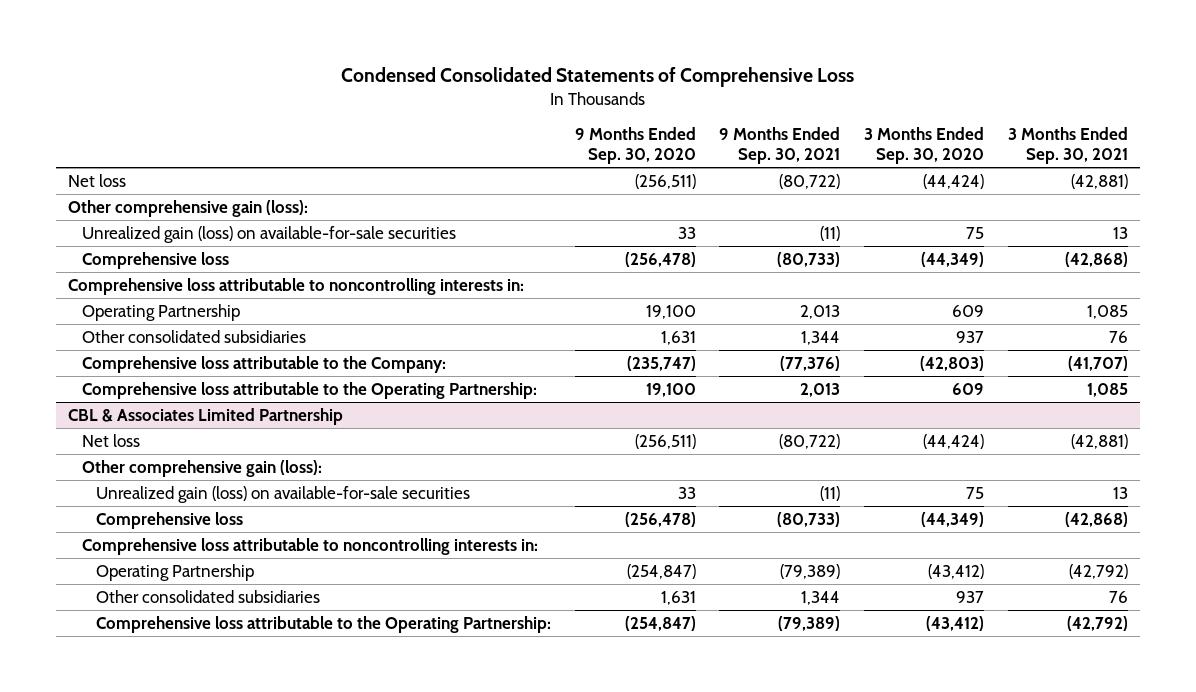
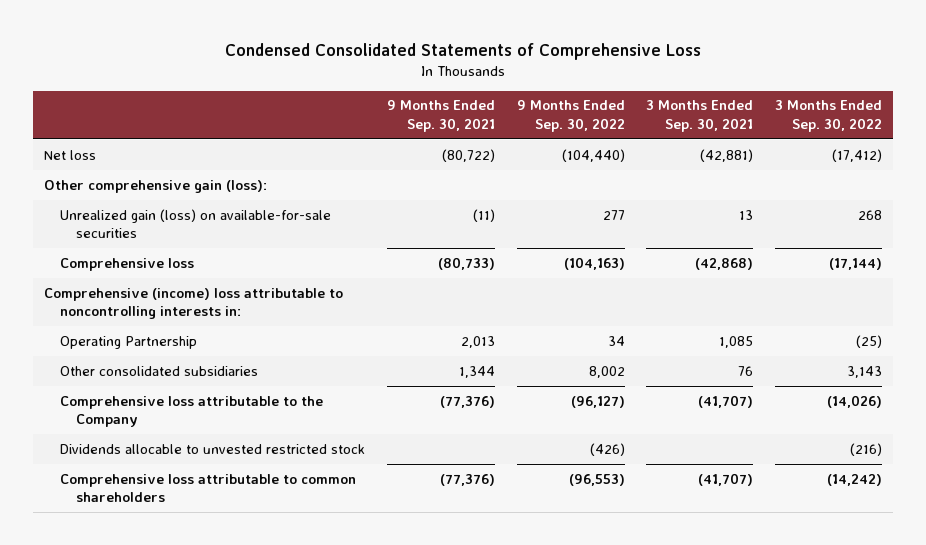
- | 9 Months Ended Sep. 30, 2020 | 9 Months Ended Sep. 30, 2021 | 3 Months Ended Sep. 30, 2020 | 3 Months Ended Sep. 30, 2021
+ | 9 Months Ended Sep. 30, 2021 | 9 Months Ended Sep. 30, 2022 | 3 Months Ended Sep. 30, 2021 | 3 Months Ended Sep. 30, 2022
- Comprehensive loss attributable to noncontrolling interests in:
+ Comprehensive (income) loss attributable to noncontrolling interests in:
- Comprehensive loss attributable to the Company: | (235,747) | (77,376) | (42,803) | (41,707)
- Comprehensive loss attributable to the Operating Partnership: | 19,100 | 2,013 | 609 | 1,085
- CBL & Associates Limited Partnership
- Net loss | (256,511) | (80,722) | (44,424) | (42,881)
- Other comprehensive gain (loss):
- Unrealized gain (loss) on available-for-sale securities | 33 | (11) | 75 | 13
- Comprehensive loss | (256,478) | (80,733) | (44,349) | (42,868)
- Comprehensive loss attributable to noncontrolling interests in:
- Operating Partnership | (254,847) | (79,389) | (43,412) | (42,792)
- Other consolidated subsidiaries | 1,631 | 1,344 | 937 | 76
- Comprehensive loss attributable to the Operating Partnership: | (254,847) | (79,389) | (43,412) | (42,792)
+ Comprehensive loss attributable to the Company | (77,376) | (96,127) | (41,707) | (14,026)
+ Dividends allocable to unvested restricted stock | | (426) | | (216)
+ Comprehensive loss attributable to common shareholders | (77,376) | (96,553) | (41,707) | (14,242)

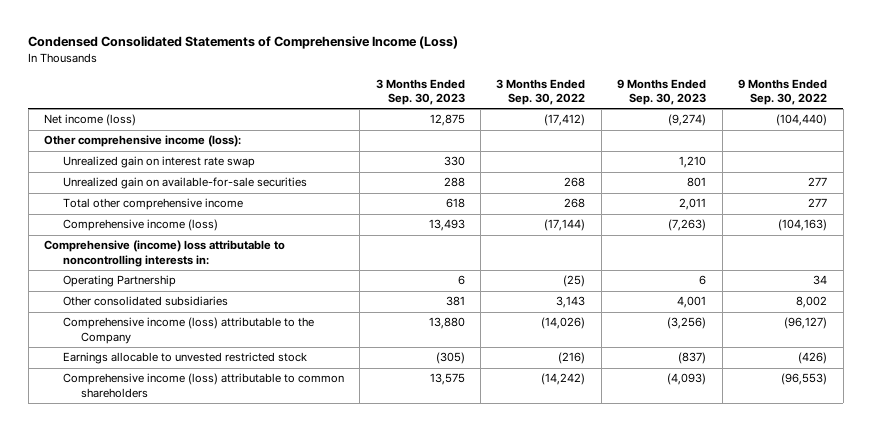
- Condensed Consolidated Statements of Comprehensive Loss
+ Condensed Consolidated Statements of Comprehensive Income (Loss)
- | 9 Months Ended Sep. 30, 2021 | 9 Months Ended Sep. 30, 2022 | 3 Months Ended Sep. 30, 2021 | 3 Months Ended Sep. 30, 2022
+ | 3 Months Ended Sep. 30, 2023 | 3 Months Ended Sep. 30, 2022 | 9 Months Ended Sep. 30, 2023 | 9 Months Ended Sep. 30, 2022
- Net loss | (80,722) | (104,440) | (42,881) | (17,412)
- Other comprehensive gain (loss):
- Unrealized gain (loss) on available-for-sale securities | (11) | 277 | 13 | 268
- Comprehensive loss | (80,733) | (104,163) | (42,868) | (17,144)
+ Net income (loss) | 12,875 | (17,412) | (9,274) | (104,440)
+ Other comprehensive income (loss):
+ Unrealized gain on interest rate swap | 330 | | 1,210 |
+ Unrealized gain on available-for-sale securities | 288 | 268 | 801 | 277
+ Total other comprehensive income | 618 | 268 | 2,011 | 277
+ Comprehensive income (loss) | 13,493 | (17,144) | (7,263) | (104,163)
- Comprehensive loss attributable to the Company | (77,376) | (96,127) | (41,707) | (14,026)
- Dividends allocable to unvested restricted stock | | (426) | | (216)
- Comprehensive loss attributable to common shareholders | (77,376) | (96,553) | (41,707) | (14,242)
+ Comprehensive income (loss) attributable to the Company | 13,880 | (14,026) | (3,256) | (96,127)
+ Earnings allocable to unvested restricted stock | (305) | (216) | (837) | (426)
+ Comprehensive income (loss) attributable to common shareholders | 13,575 | (14,242) | (4,093) | (96,553)

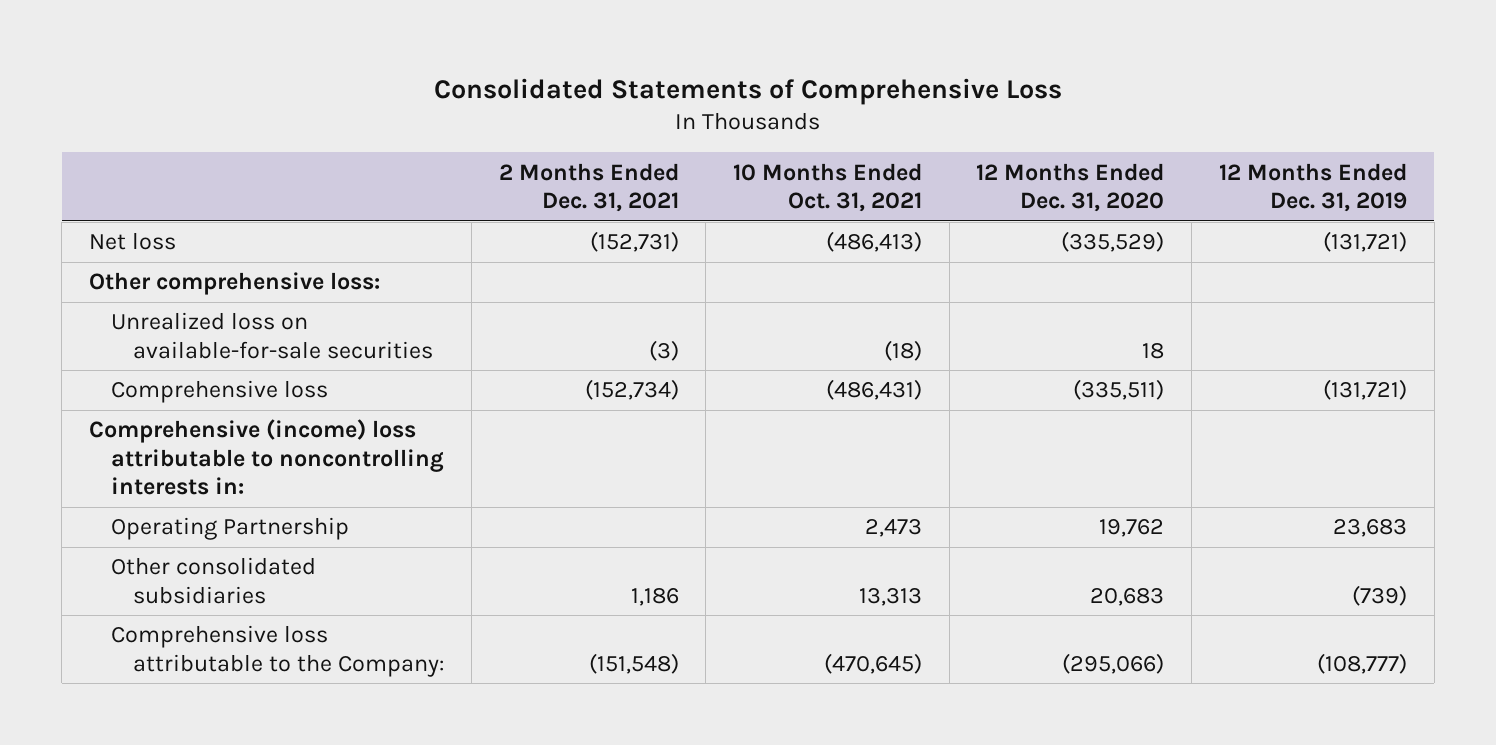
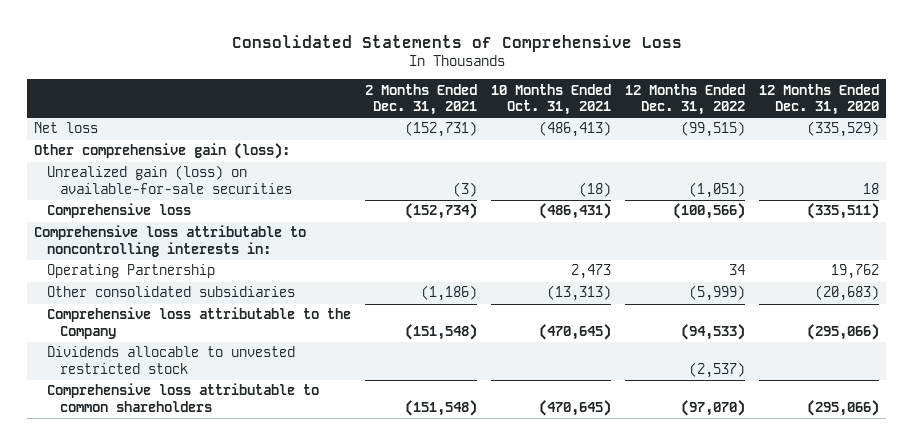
- | 2 Months Ended Dec. 31, 2021 | 10 Months Ended Oct. 31, 2021 | 12 Months Ended Dec. 31, 2020 | 12 Months Ended Dec. 31, 2019
+ | 2 Months Ended Dec. 31, 2021 | 10 Months Ended Oct. 31, 2021 | 12 Months Ended Dec. 31, 2022 | 12 Months Ended Dec. 31, 2020
- Other comprehensive loss:
- Unrealized loss on available-for-sale securities | (3) | (18) | 18 |
+ Other comprehensive gain (loss):
+ Unrealized gain (loss) on available-for-sale securities | (3) | (18) | (1,051) | 18
- Comprehensive (income) loss attributable to noncontrolling interests in:
+ Comprehensive loss attributable to noncontrolling interests in:
- Other consolidated subsidiaries | 1,186 | 13,313 | 20,683 | (739)
- Comprehensive loss attributable to the Company: | (151,548) | (470,645) | (295,066) | (108,777)
+ Other consolidated subsidiaries | (1,186) | (13,313) | (5,999) | (20,683)
+ Comprehensive loss attributable to the Company | (151,548) | (470,645) | (94,533) | (295,066)
+ Dividends allocable to unvested restricted stock | | | (2,537) |
+ Comprehensive loss attributable to common shareholders | (151,548) | (470,645) | (97,070) | (295,066)

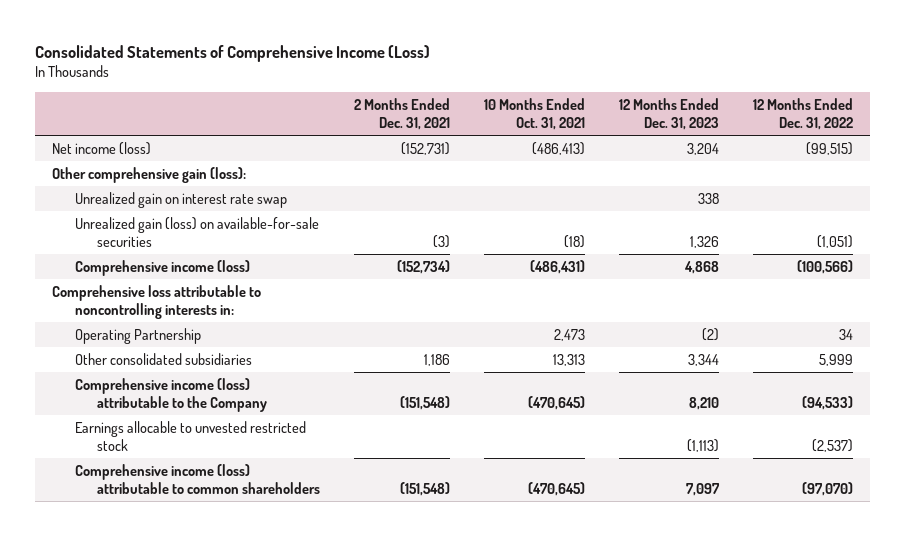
- Consolidated Statements of Comprehensive Loss
+ Consolidated Statements of Comprehensive Income (Loss)
- | 2 Months Ended Dec. 31, 2021 | 10 Months Ended Oct. 31, 2021 | 12 Months Ended Dec. 31, 2022 | 12 Months Ended Dec. 31, 2020
+ | 2 Months Ended Dec. 31, 2021 | 10 Months Ended Oct. 31, 2021 | 12 Months Ended Dec. 31, 2023 | 12 Months Ended Dec. 31, 2022
- Net loss | (152,731) | (486,413) | (99,515) | (335,529)
+ Net income (loss) | (152,731) | (486,413) | 3,204 | (99,515)
+ Unrealized gain on interest rate swap | | | 338 |
- Comprehensive loss | (152,734) | (486,431) | (100,566) | (335,511)
+ Comprehensive income (loss) | (152,734) | (486,431) | 4,868 | (100,566)
- Other consolidated subsidiaries | (1,186) | (13,313) | (5,999) | (20,683)
- Comprehensive loss attributable to the Company | (151,548) | (470,645) | (94,533) | (295,066)
- Dividends allocable to unvested restricted stock | | | (2,537) |
- Comprehensive loss attributable to common shareholders | (151,548) | (470,645) | (97,070) | (295,066)
+ Other consolidated subsidiaries | 1,186 | 13,313 | 3,344 | 5,999
+ Comprehensive income (loss) attributable to the Company | (151,548) | (470,645) | 8,210 | (94,533)
+ Earnings allocable to unvested restricted stock | | | (1,113) | (2,537)
+ Comprehensive income (loss) attributable to common shareholders | (151,548) | (470,645) | 7,097 | (97,070)

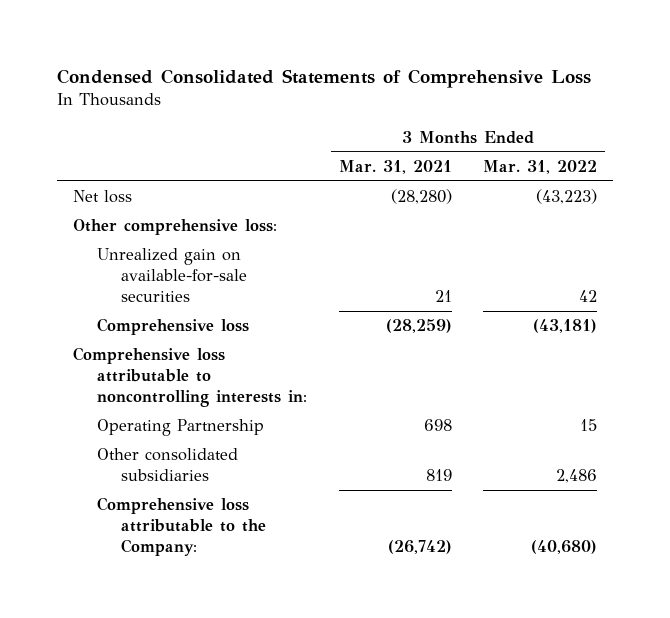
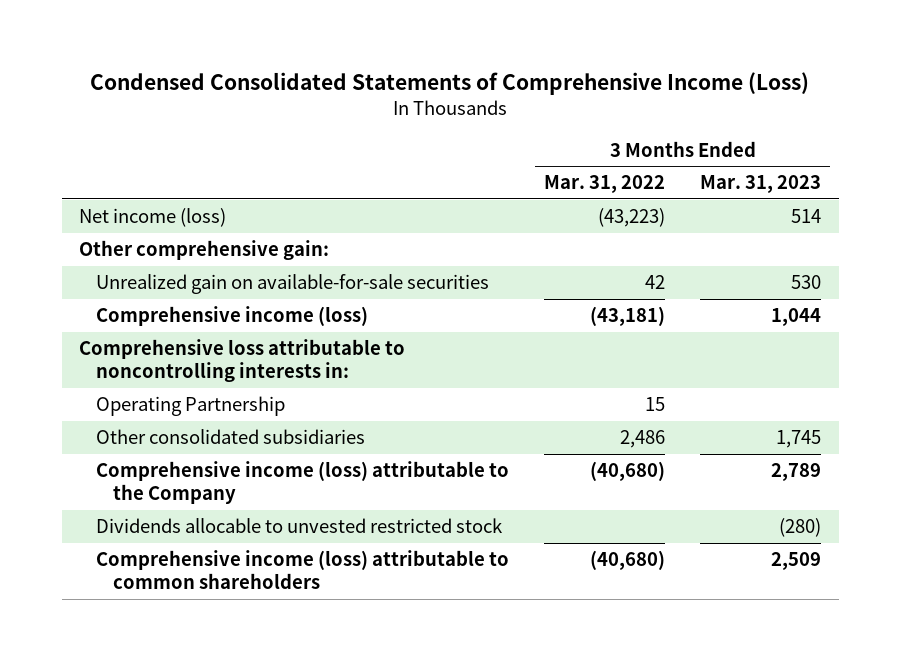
- Condensed Consolidated Statements of Comprehensive Loss
+ Condensed Consolidated Statements of Comprehensive Income (Loss)
- | 3 Months Ended Mar. 31, 2021 | 3 Months Ended Mar. 31, 2022
+ | 3 Months Ended Mar. 31, 2022 | 3 Months Ended Mar. 31, 2023
- Net loss | (28,280) | (43,223)
- Other comprehensive loss:
+ Net income (loss) | (43,223) | 514
+ Other comprehensive gain:
- Comprehensive loss | (28,259) | (43,181)
+ Comprehensive income (loss) | (43,181) | 1,044
- Comprehensive loss attributable to the Company: | (26,742) | (40,680)
+ Comprehensive income (loss) attributable to the Company | (40,680) | 2,789
+ Dividends allocable to unvested restricted stock | | (280)
+ Comprehensive income (loss) attributable to common shareholders | (40,680) | 2,509

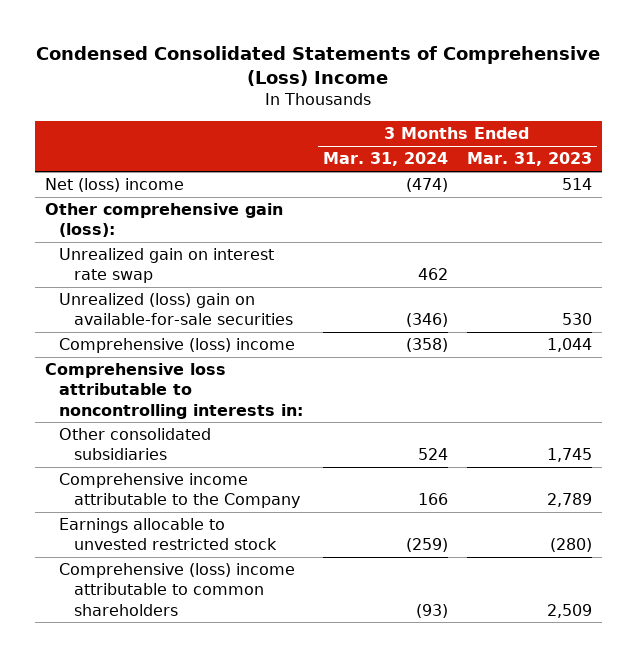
- Condensed Consolidated Statements of Comprehensive Income (Loss)
+ Condensed Consolidated Statements of Comprehensive (Loss) Income
- | 3 Months Ended Mar. 31, 2022 | 3 Months Ended Mar. 31, 2023
+ | 3 Months Ended Mar. 31, 2024 | 3 Months Ended Mar. 31, 2023
- Net income (loss) | (43,223) | 514
- Other comprehensive gain:
- Unrealized gain on available-for-sale securities | 42 | 530
- Comprehensive income (loss) | (43,181) | 1,044
+ Net (loss) income | (474) | 514
+ Other comprehensive gain (loss):
+ Unrealized gain on interest rate swap | 462 |
+ Unrealized (loss) gain on available-for-sale securities | (346) | 530
+ Comprehensive (loss) income | (358) | 1,044
- Operating Partnership | 15 |
- Comprehensive income (loss) attributable to the Company | (40,680) | 2,789
- Dividends allocable to unvested restricted stock | | (280)
- Comprehensive income (loss) attributable to common shareholders | (40,680) | 2,509
+ Comprehensive income attributable to the Company | 166 | 2,789
+ Earnings allocable to unvested restricted stock | (259) | (280)
+ Comprehensive (loss) income attributable to common shareholders | (93) | 2,509

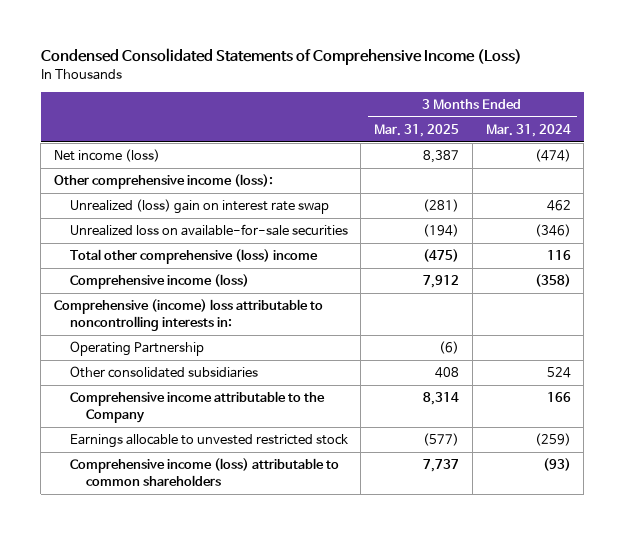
- Condensed Consolidated Statements of Comprehensive (Loss) Income
+ Condensed Consolidated Statements of Comprehensive Income (Loss)
- | 3 Months Ended Mar. 31, 2024 | 3 Months Ended Mar. 31, 2023
+ | 3 Months Ended Mar. 31, 2025 | 3 Months Ended Mar. 31, 2024
- Net (loss) income | (474) | 514
- Other comprehensive gain (loss):
- Unrealized gain on interest rate swap | 462 |
- Unrealized (loss) gain on available-for-sale securities | (346) | 530
- Comprehensive (loss) income | (358) | 1,044
- Comprehensive loss attributable to noncontrolling interests in:
+ Net income (loss) | 8,387 | (474)
+ Other comprehensive income (loss):
+ Unrealized (loss) gain on interest rate swap | (281) | 462
+ Unrealized loss on available-for-sale securities | (194) | (346)
+ Total other comprehensive (loss) income | (475) | 116
+ Comprehensive income (loss) | 7,912 | (358)
+ Comprehensive (income) loss attributable to noncontrolling interests in:
+ Operating Partnership | (6) |
- Comprehensive (loss) income attributable to common shareholders | (93) | 2,509
+ Comprehensive income (loss) attributable to common shareholders | 7,737 | (93)

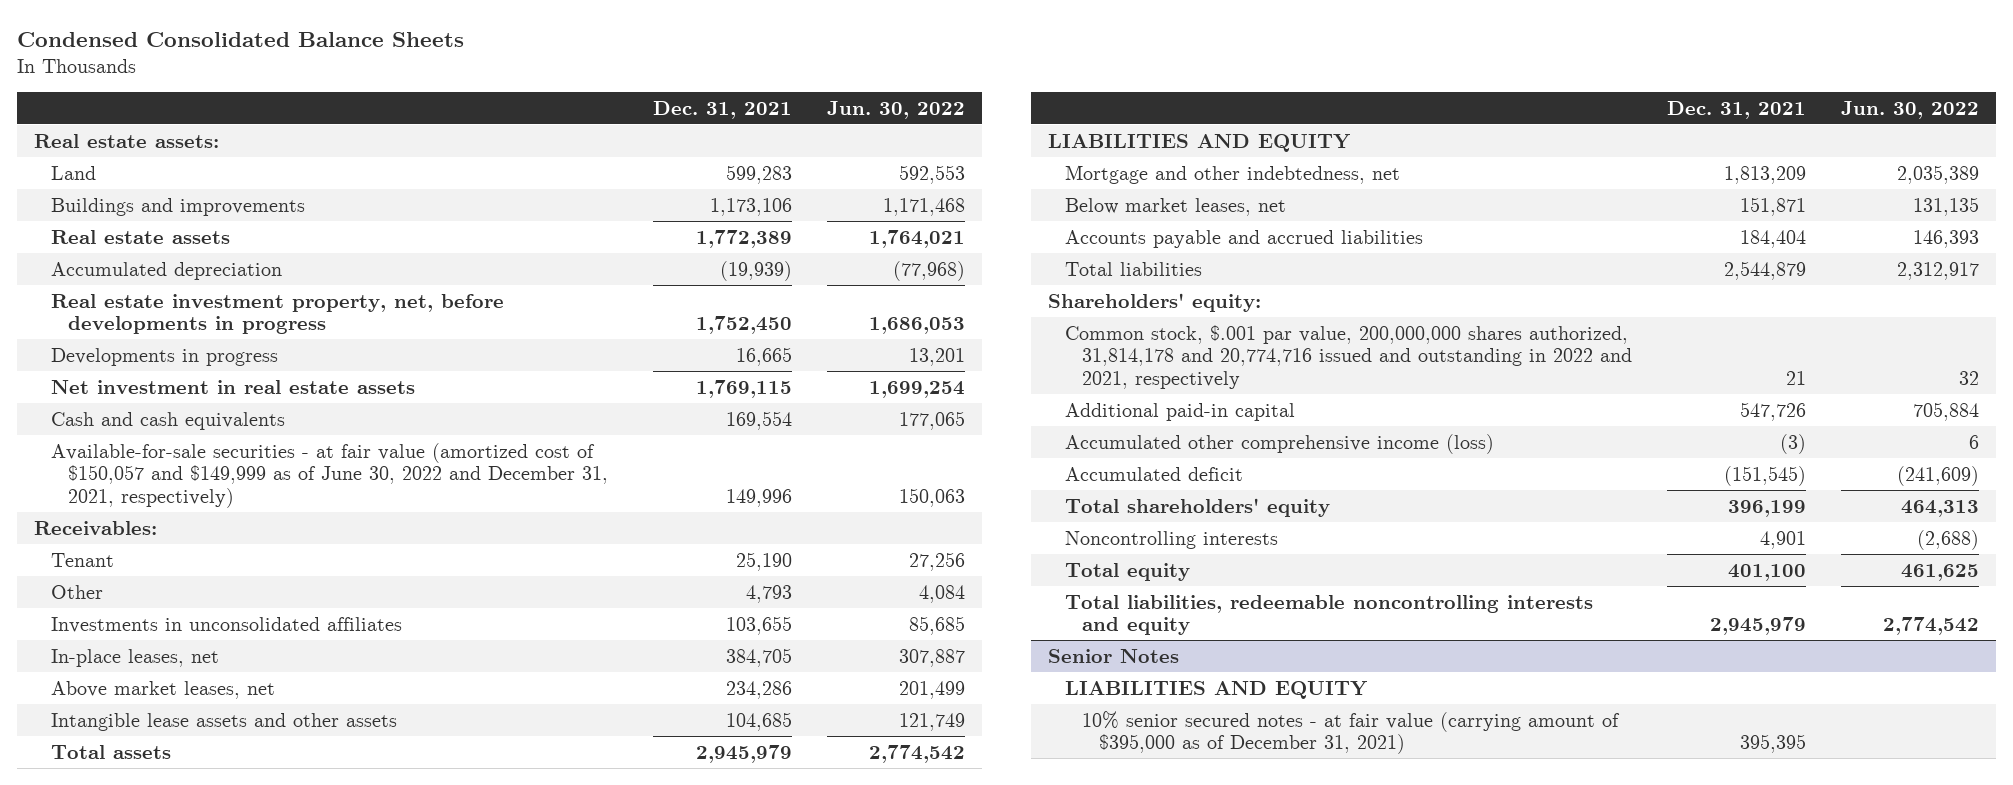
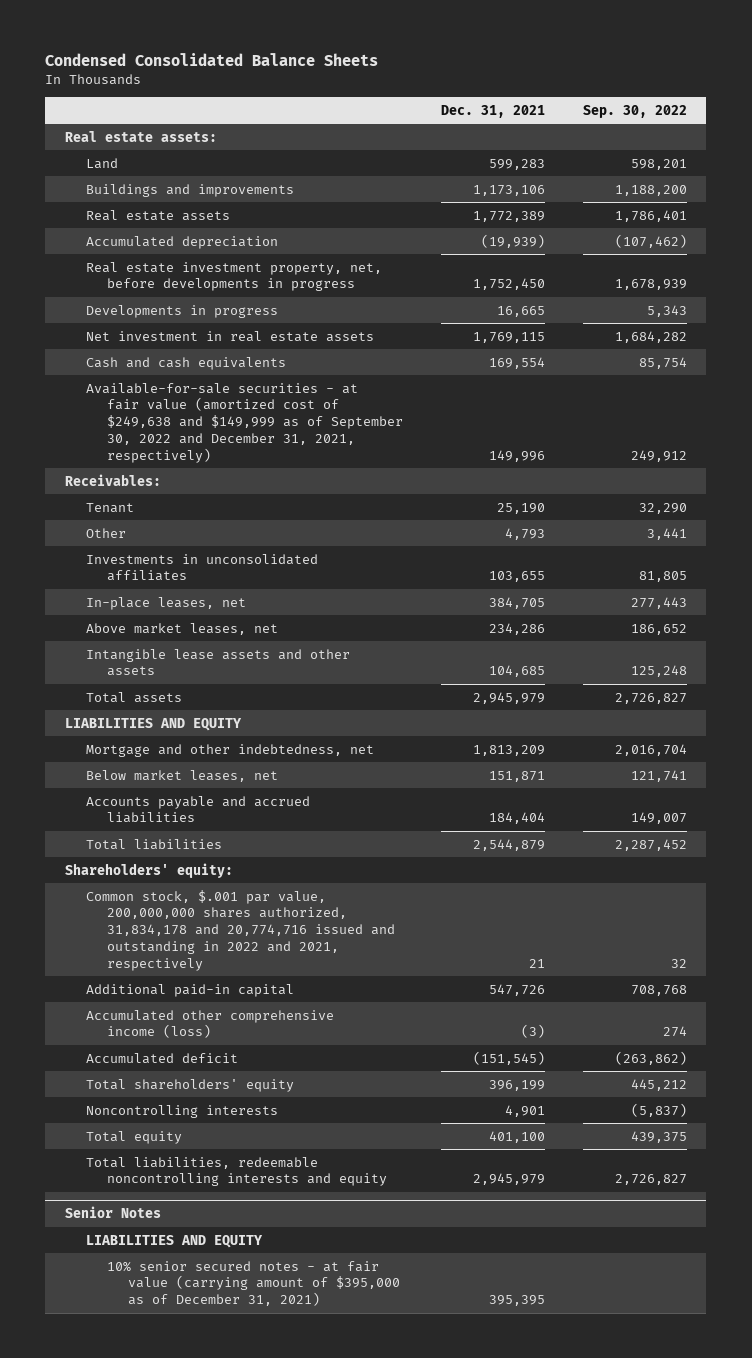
- | Dec. 31, 2021 | Jun. 30, 2022
+ | Dec. 31, 2021 | Sep. 30, 2022
- Available-for-sale securities - at fair value (amortized cost of $150,057 and $149,999 as of June 30, 2022 and December 31, 2021, respectively) | 149,996 | 150,063
+ Available-for-sale securities - at fair value (amortized cost of $249,638 and $149,999 as of September 30, 2022 and December 31, 2021, respectively) | 149,996 | 249,912
- Common stock, $.001 par value, 200,000,000 shares authorized, 31,814,178 and 20,774,716 issued and outstanding in 2022 and 2021, respectively | 21 | 32
+ Common stock, $.001 par value, 200,000,000 shares authorized, 31,834,178 and 20,774,716 issued and outstanding in 2022 and 2021, respectively | 21 | 32

